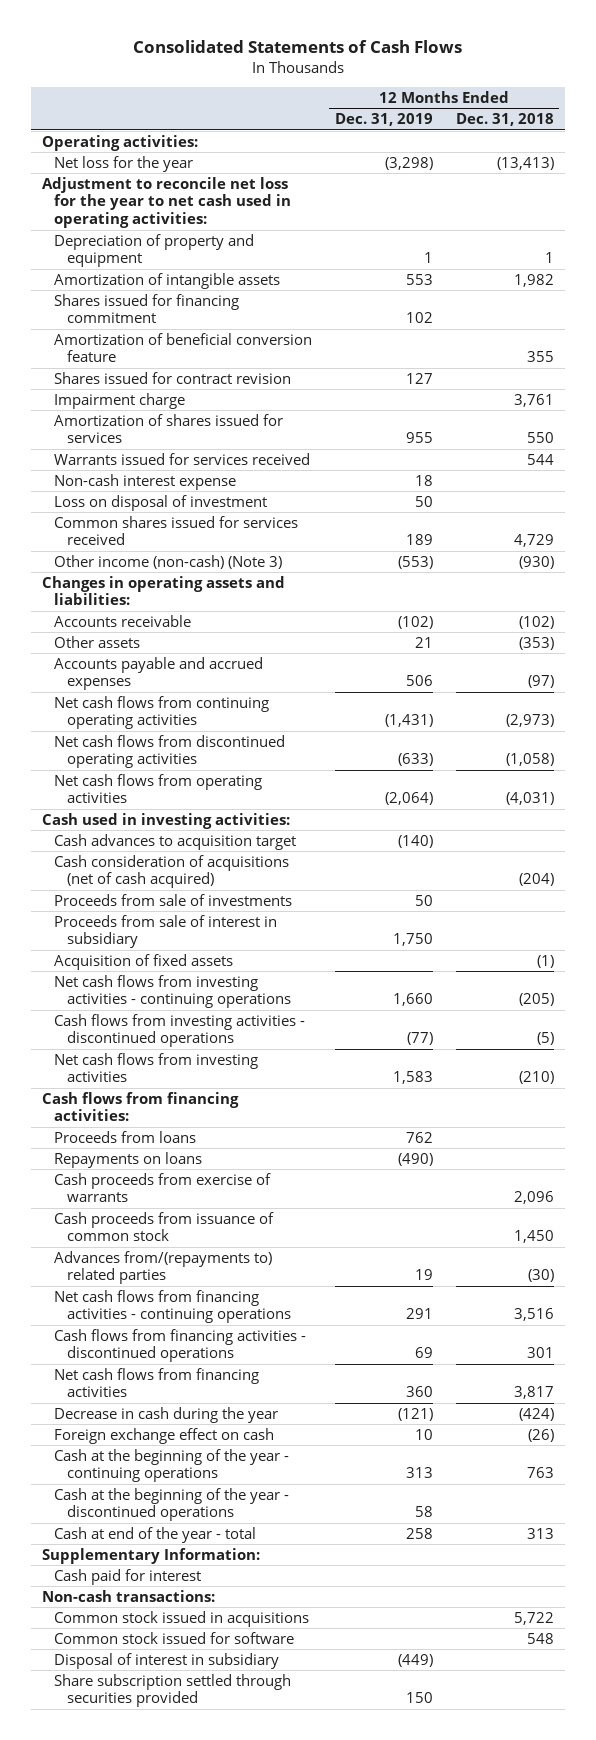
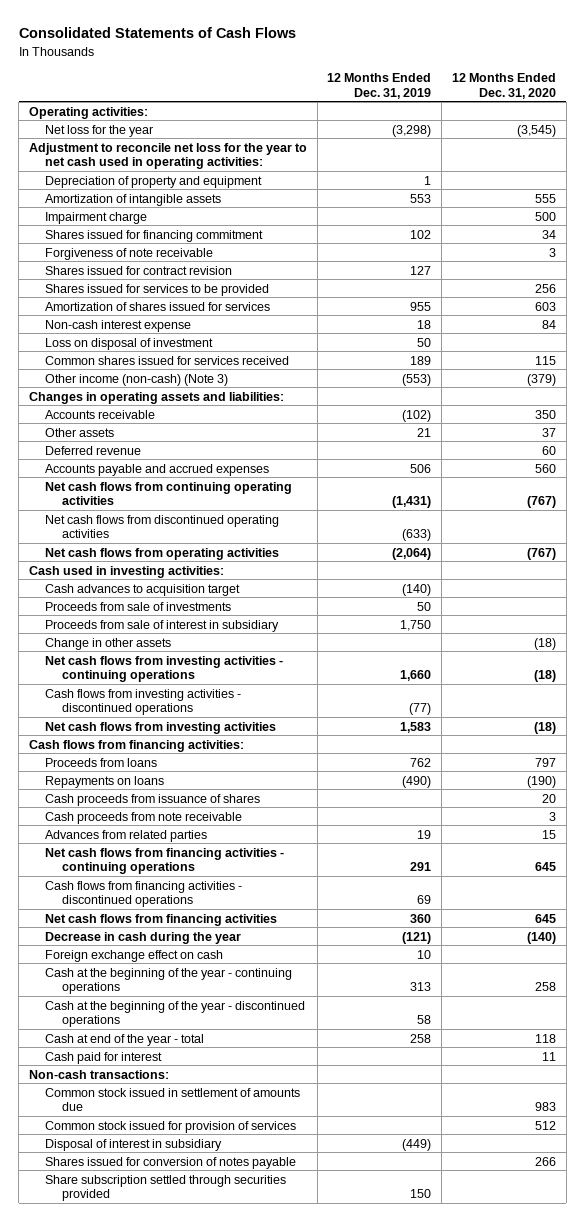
- | 12 Months Ended Dec. 31, 2019 | 12 Months Ended Dec. 31, 2018
+ | 12 Months Ended Dec. 31, 2019 | 12 Months Ended Dec. 31, 2020
moved up: Impairment charge | | 500
- Amortization of beneficial conversion feature | | 355
+ Forgiveness of note receivable | | 3
+ Shares issued for services to be provided | | 256
- Warrants issued for services received | | 544
+ Deferred revenue | | 60
- Cash consideration of acquisitions (net of cash acquired) | | (204)
- Acquisition of fixed assets | | (1)
+ Change in other assets | | (18)
- Cash proceeds from exercise of warrants | | 2,096
- Cash proceeds from issuance of common stock | | 1,450
- Advances from/(repayments to) related parties | 19 | (30)
+ Cash proceeds from issuance of shares | | 20
+ Cash proceeds from note receivable | | 3
+ Advances from related parties | 19 | 15
- Supplementary Information:
- Common stock issued in acquisitions | | 5,722
- Common stock issued for software | | 548
+ Common stock issued in settlement of amounts due | | 983
+ Common stock issued for provision of services | | 512
+ Shares issued for conversion of notes payable | | 266

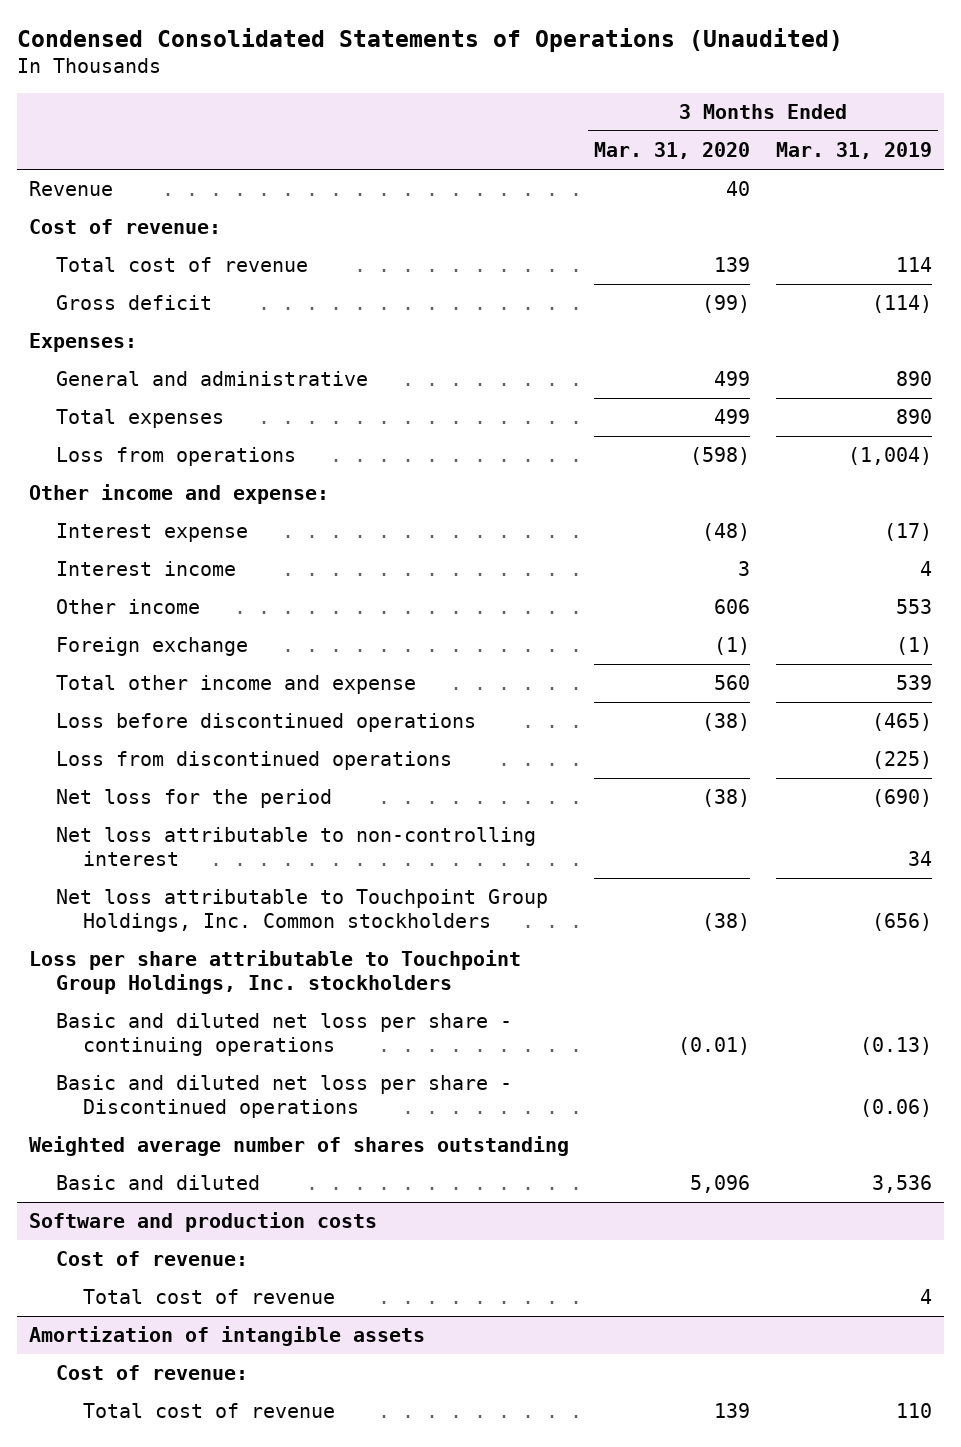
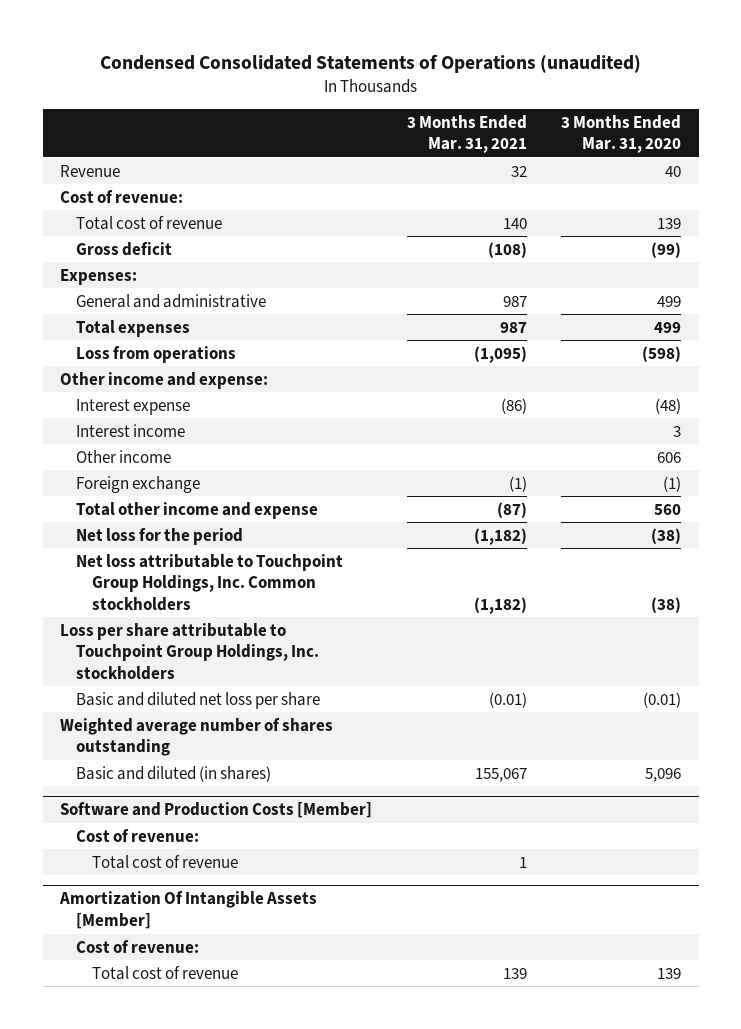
- Condensed Consolidated Statements of Operations (Unaudited)
+ Condensed Consolidated Statements of Operations (unaudited)
- | 3 Months Ended Mar. 31, 2020 | 3 Months Ended Mar. 31, 2019
+ | 3 Months Ended Mar. 31, 2021 | 3 Months Ended Mar. 31, 2020
- Loss before discontinued operations | (38) | (465)
- Loss from discontinued operations | | (225)
- Net loss attributable to non-controlling interest | | 34
- Basic and diluted net loss per share - continuing operations | (0.01) | (0.13)
- Basic and diluted net loss per share - Discontinued operations | | (0.06)
+ Basic and diluted net loss per share | (0.01) | (0.01)
- Basic and diluted | 5,096 | 3,536
- Software and production costs
+ Basic and diluted (in shares) | 155,067 | 5,096
+ Software and Production Costs [Member]
- Amortization of intangible assets
+ Amortization Of Intangible Assets [Member]

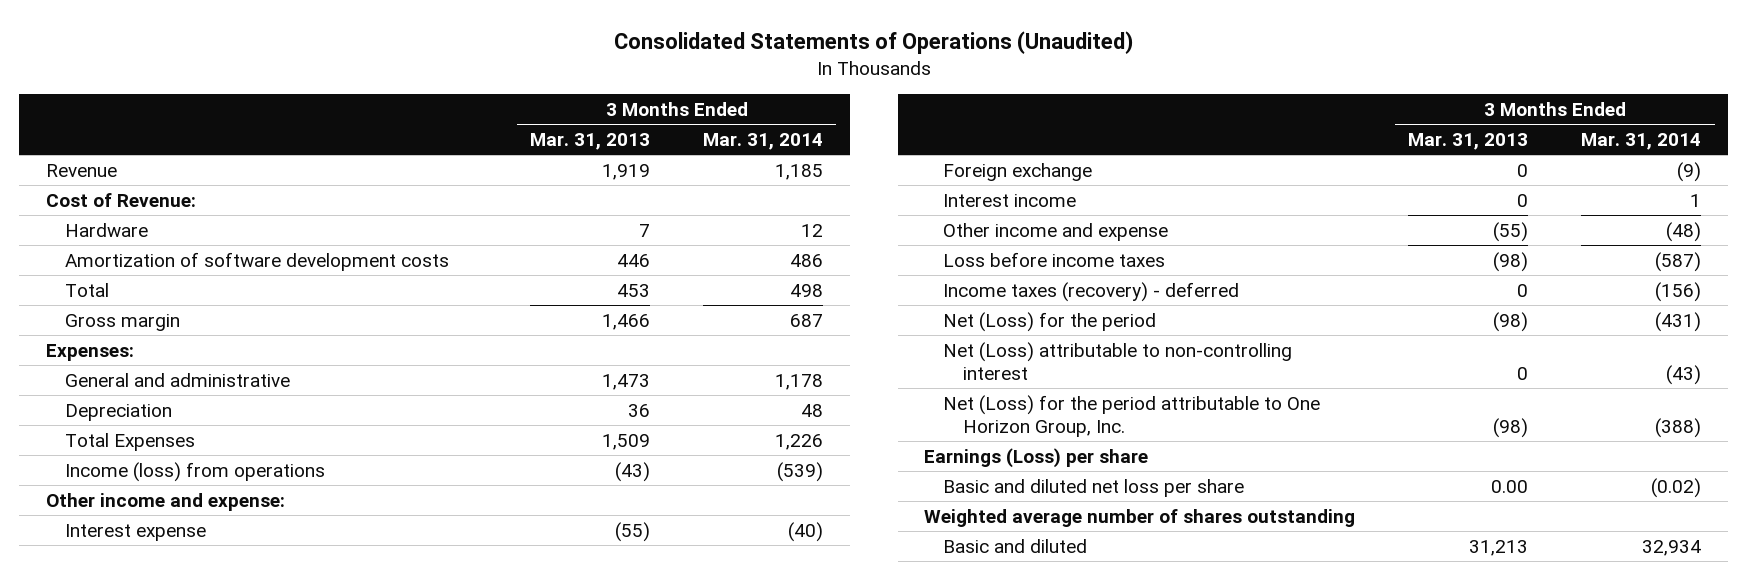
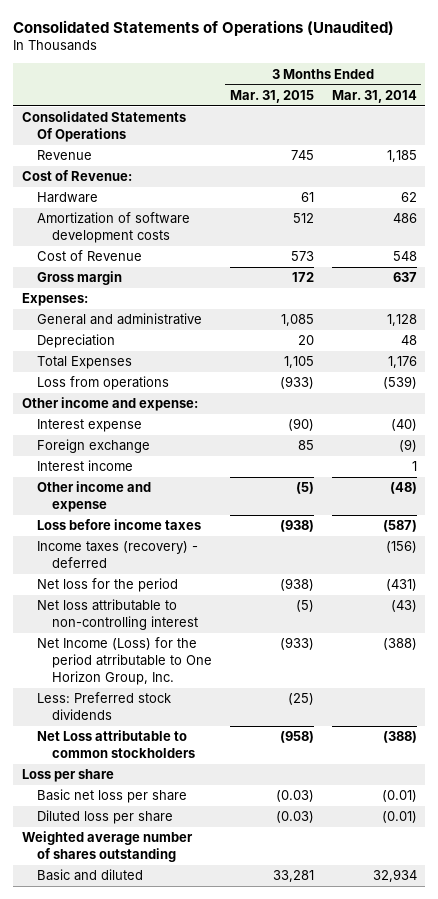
- | 3 Months Ended Mar. 31, 2013 | 3 Months Ended Mar. 31, 2014
+ | 3 Months Ended Mar. 31, 2015 | 3 Months Ended Mar. 31, 2014
+ Consolidated Statements Of Operations
- Hardware | 7 | 12
+ Hardware | 61 | 62
- Total | 453 | 498
- Gross margin | 1,466 | 687
+ Cost of Revenue | 573 | 548
+ Gross margin | 172 | 637
- General and administrative | 1,473 | 1,178
+ General and administrative | 1,085 | 1,128
- Total Expenses | 1,509 | 1,226
- Income (loss) from operations | (43) | (539)
+ Total Expenses | 1,105 | 1,176
+ Loss from operations | (933) | (539)
- Net (Loss) for the period | (98) | (431)
- Net (Loss) attributable to non-controlling interest | 0 | (43)
- Net (Loss) for the period attributable to One Horizon Group, Inc. | (98) | (388)
- Earnings (Loss) per share
- Basic and diluted net loss per share | 0.00 | (0.02)
+ Net loss for the period | (938) | (431)
+ Net loss attributable to non-controlling interest | (5) | (43)
+ Net Income (Loss) for the period atrributable to One Horizon Group, Inc. | (933) | (388)
+ Less: Preferred stock dividends | (25) |
+ Net Loss attributable to common stockholders | (958) | (388)
+ Loss per share
+ Basic net loss per share | (0.03) | (0.01)
+ Diluted loss per share | (0.03) | (0.01)

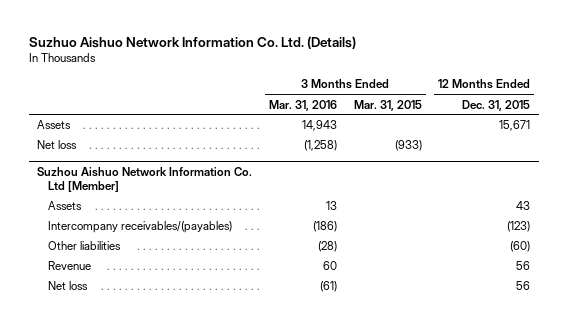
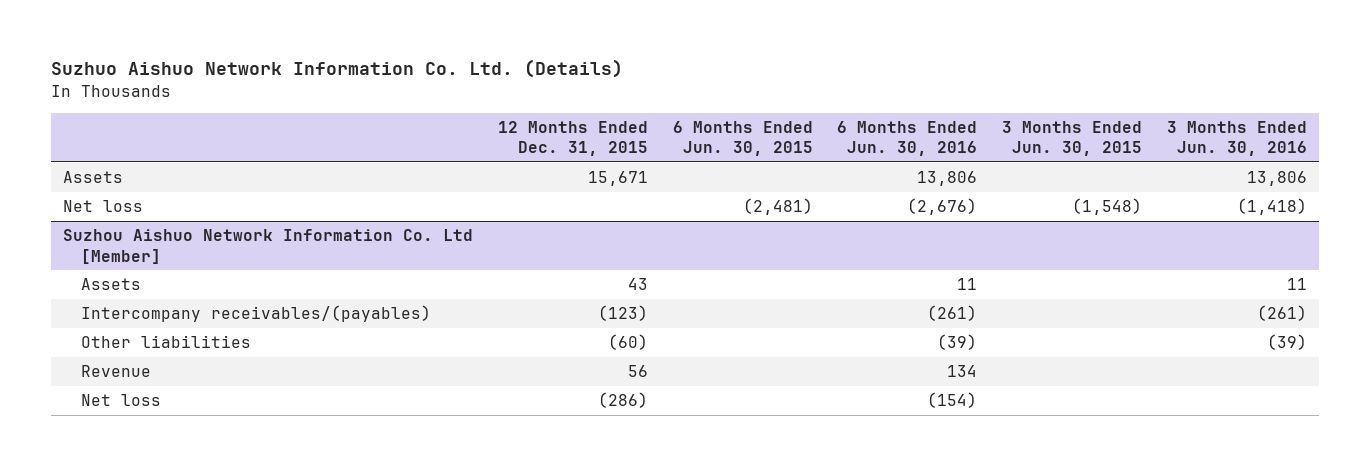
- | 3 Months Ended Mar. 31, 2016 | 3 Months Ended Mar. 31, 2015 | 12 Months Ended Dec. 31, 2015
+ | 12 Months Ended Dec. 31, 2015 | 6 Months Ended Jun. 30, 2015 | 6 Months Ended Jun. 30, 2016 | 3 Months Ended Jun. 30, 2015 | 3 Months Ended Jun. 30, 2016
@ Suzhou Aishuo Network Information Co. Ltd [Member]
- Net loss | (61) | | 56
+ Net loss | (286) | | (154) | |

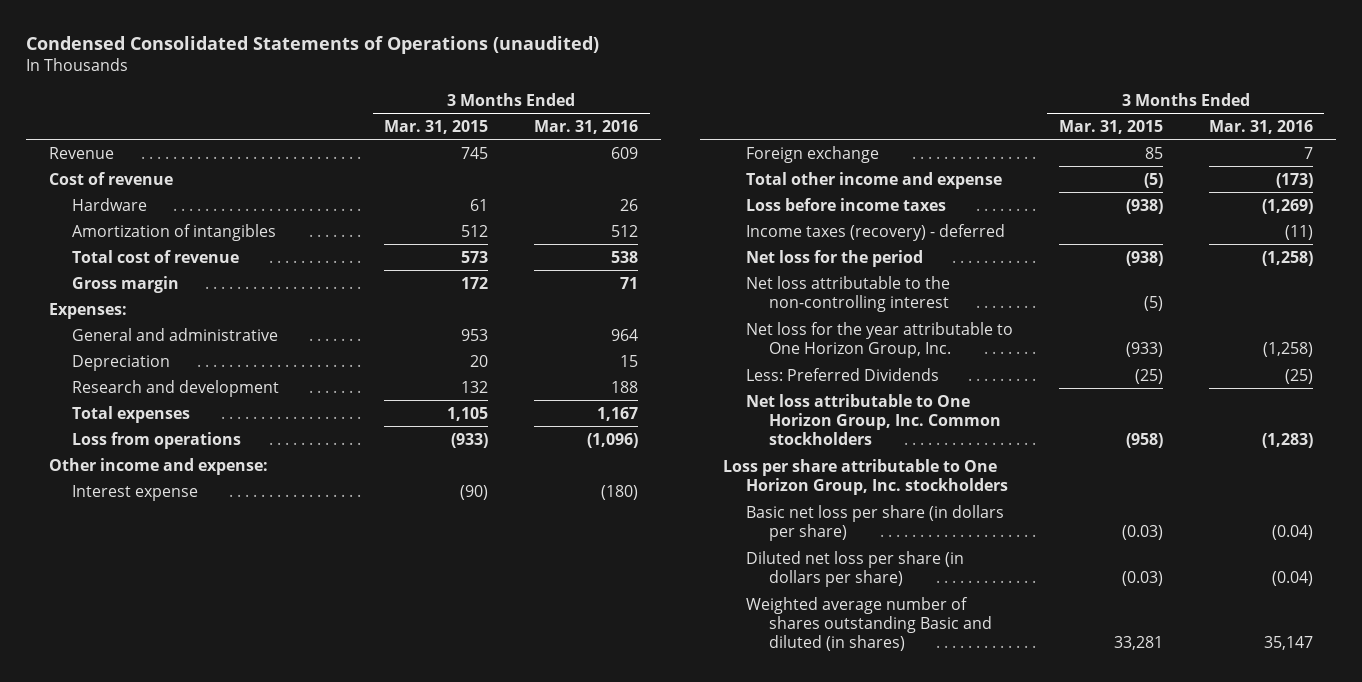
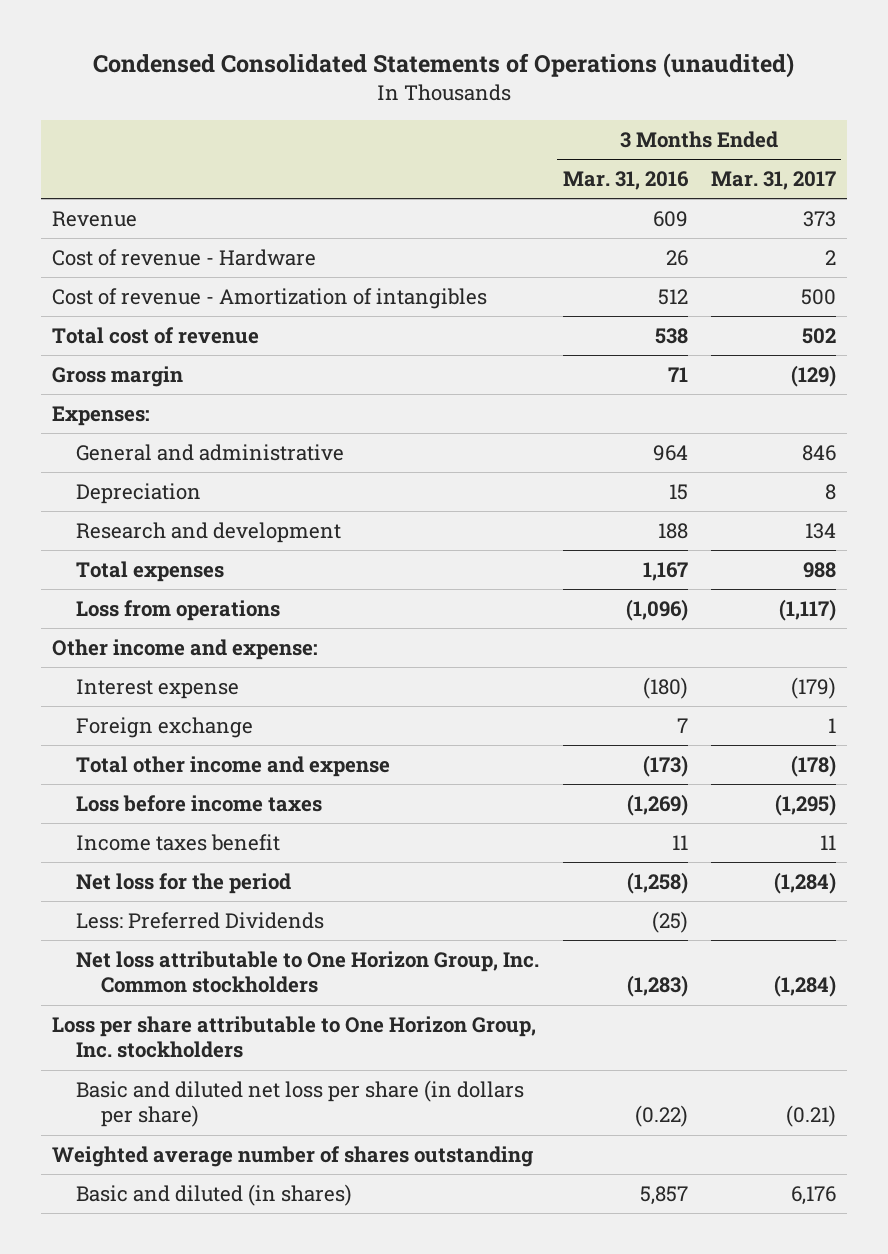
- | 3 Months Ended Mar. 31, 2015 | 3 Months Ended Mar. 31, 2016
+ | 3 Months Ended Mar. 31, 2016 | 3 Months Ended Mar. 31, 2017
- Cost of revenue
- Hardware | 61 | 26
- Amortization of intangibles | 512 | 512
+ Cost of revenue - Hardware | 26 | 2
+ Cost of revenue - Amortization of intangibles | 512 | 500
- Income taxes (recovery) - deferred | | (11)
+ Income taxes benefit | 11 | 11
- Net loss attributable to the non-controlling interest | (5) |
- Net loss for the year attributable to One Horizon Group, Inc. | (933) | (1,258)
- Basic net loss per share (in dollars per share) | (0.03) | (0.04)
- Diluted net loss per share (in dollars per share) | (0.03) | (0.04)
- Weighted average number of shares outstanding Basic and diluted (in shares) | 33,281 | 35,147
+ Basic and diluted net loss per share (in dollars per share) | (0.22) | (0.21)
+ Weighted average number of shares outstanding
+ Basic and diluted (in shares) | 5,857 | 6,176

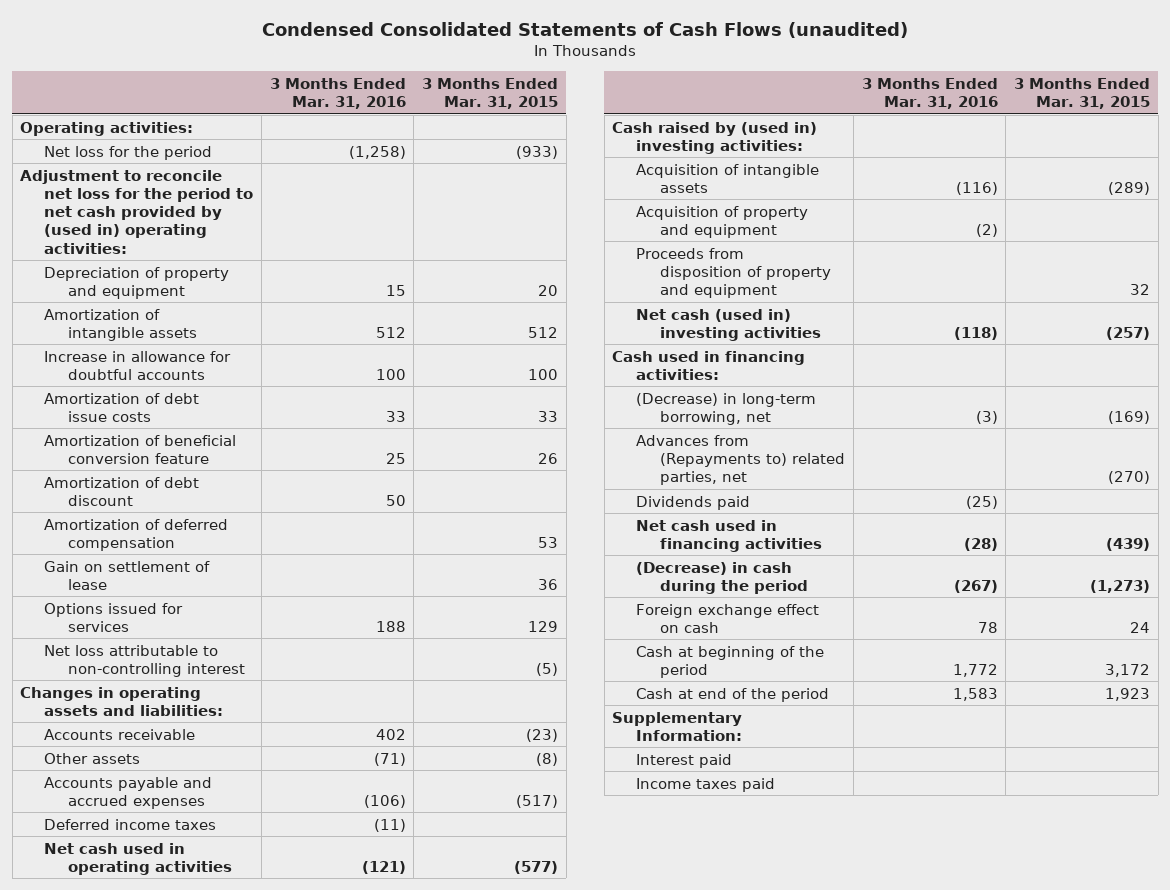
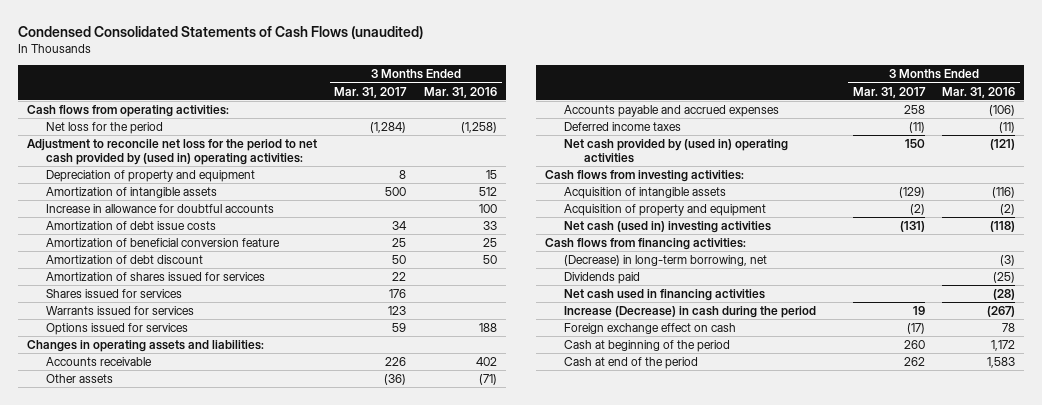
- | 3 Months Ended Mar. 31, 2016 | 3 Months Ended Mar. 31, 2015
+ | 3 Months Ended Mar. 31, 2017 | 3 Months Ended Mar. 31, 2016
- Operating activities:
+ Cash flows from operating activities:
- Amortization of deferred compensation | | 53
- Gain on settlement of lease | | 36
+ Amortization of shares issued for services | 22 |
+ Shares issued for services | 176 |
+ Warrants issued for services | 123 |
- Net loss attributable to non-controlling interest | | (5)
- Net cash used in operating activities | (121) | (577)
- Cash raised by (used in) investing activities:
+ Net cash provided by (used in) operating activities | 150 | (121)
+ Cash flows from investing activities:
- Proceeds from disposition of property and equipment | | 32
- Cash used in financing activities:
+ Cash flows from financing activities:
- Advances from (Repayments to) related parties, net | | (270)
- (Decrease) in cash during the period | (267) | (1,273)
+ Increase (Decrease) in cash during the period | 19 | (267)
- Cash at beginning of the period | 1,772 | 3,172
+ Cash at beginning of the period | 260 | 1,172
- Supplementary Information:
- Interest paid
- Income taxes paid

